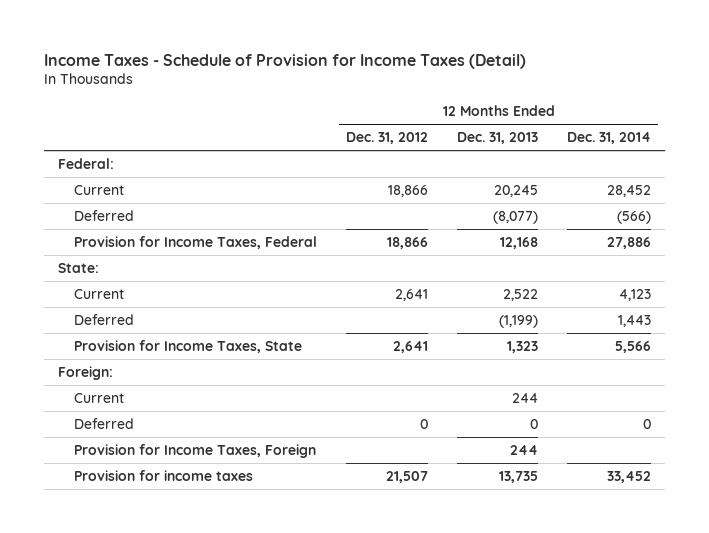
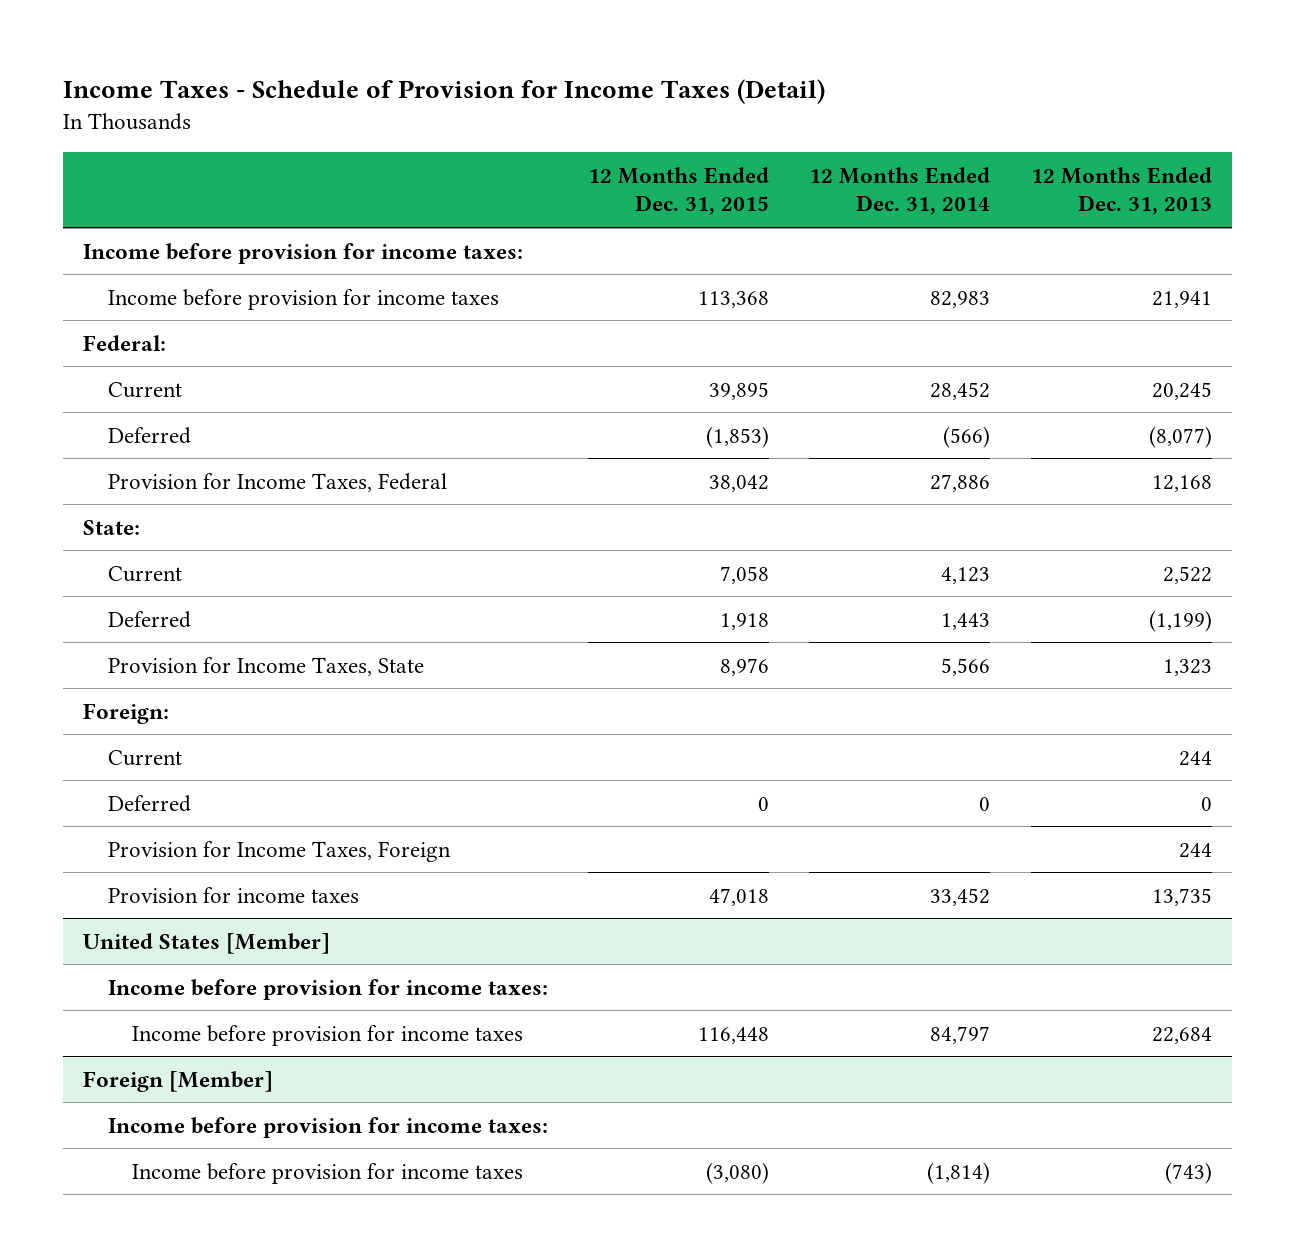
- | 12 Months Ended Dec. 31, 2012 | 12 Months Ended Dec. 31, 2013 | 12 Months Ended Dec. 31, 2014
+ | 12 Months Ended Dec. 31, 2015 | 12 Months Ended Dec. 31, 2014 | 12 Months Ended Dec. 31, 2013
+ Income before provision for income taxes:
+ Income before provision for income taxes | 113,368 | 82,983 | 21,941
+ United States [Member]
+ Income before provision for income taxes:
+ Income before provision for income taxes | 116,448 | 84,797 | 22,684
+ Foreign [Member]
+ Income before provision for income taxes:
+ Income before provision for income taxes | (3,080) | (1,814) | (743)

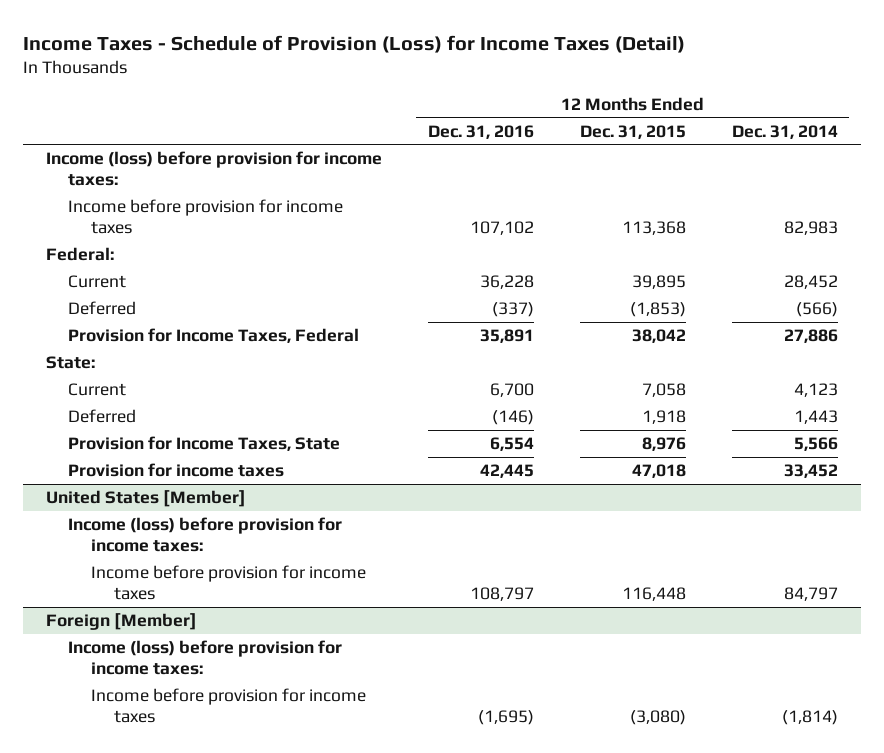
- Income Taxes - Schedule of Provision for Income Taxes (Detail)
+ Income Taxes - Schedule of Provision (Loss) for Income Taxes (Detail)
- | 12 Months Ended Dec. 31, 2015 | 12 Months Ended Dec. 31, 2014 | 12 Months Ended Dec. 31, 2013
+ | 12 Months Ended Dec. 31, 2016 | 12 Months Ended Dec. 31, 2015 | 12 Months Ended Dec. 31, 2014
- Income before provision for income taxes:
+ Income (loss) before provision for income taxes:
- Foreign:
- Current | | | 244
- Deferred | 0 | 0 | 0
- Provision for Income Taxes, Foreign | | | 244
@ United States [Member]
- Income before provision for income taxes:
+ Income (loss) before provision for income taxes:
@ Foreign [Member]
- Income before provision for income taxes:
+ Income (loss) before provision for income taxes:

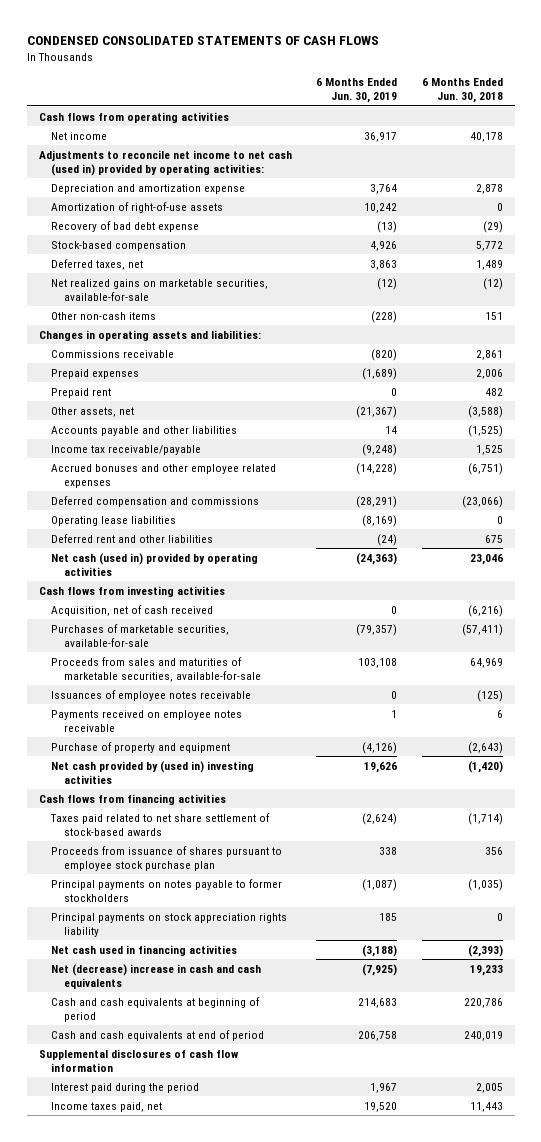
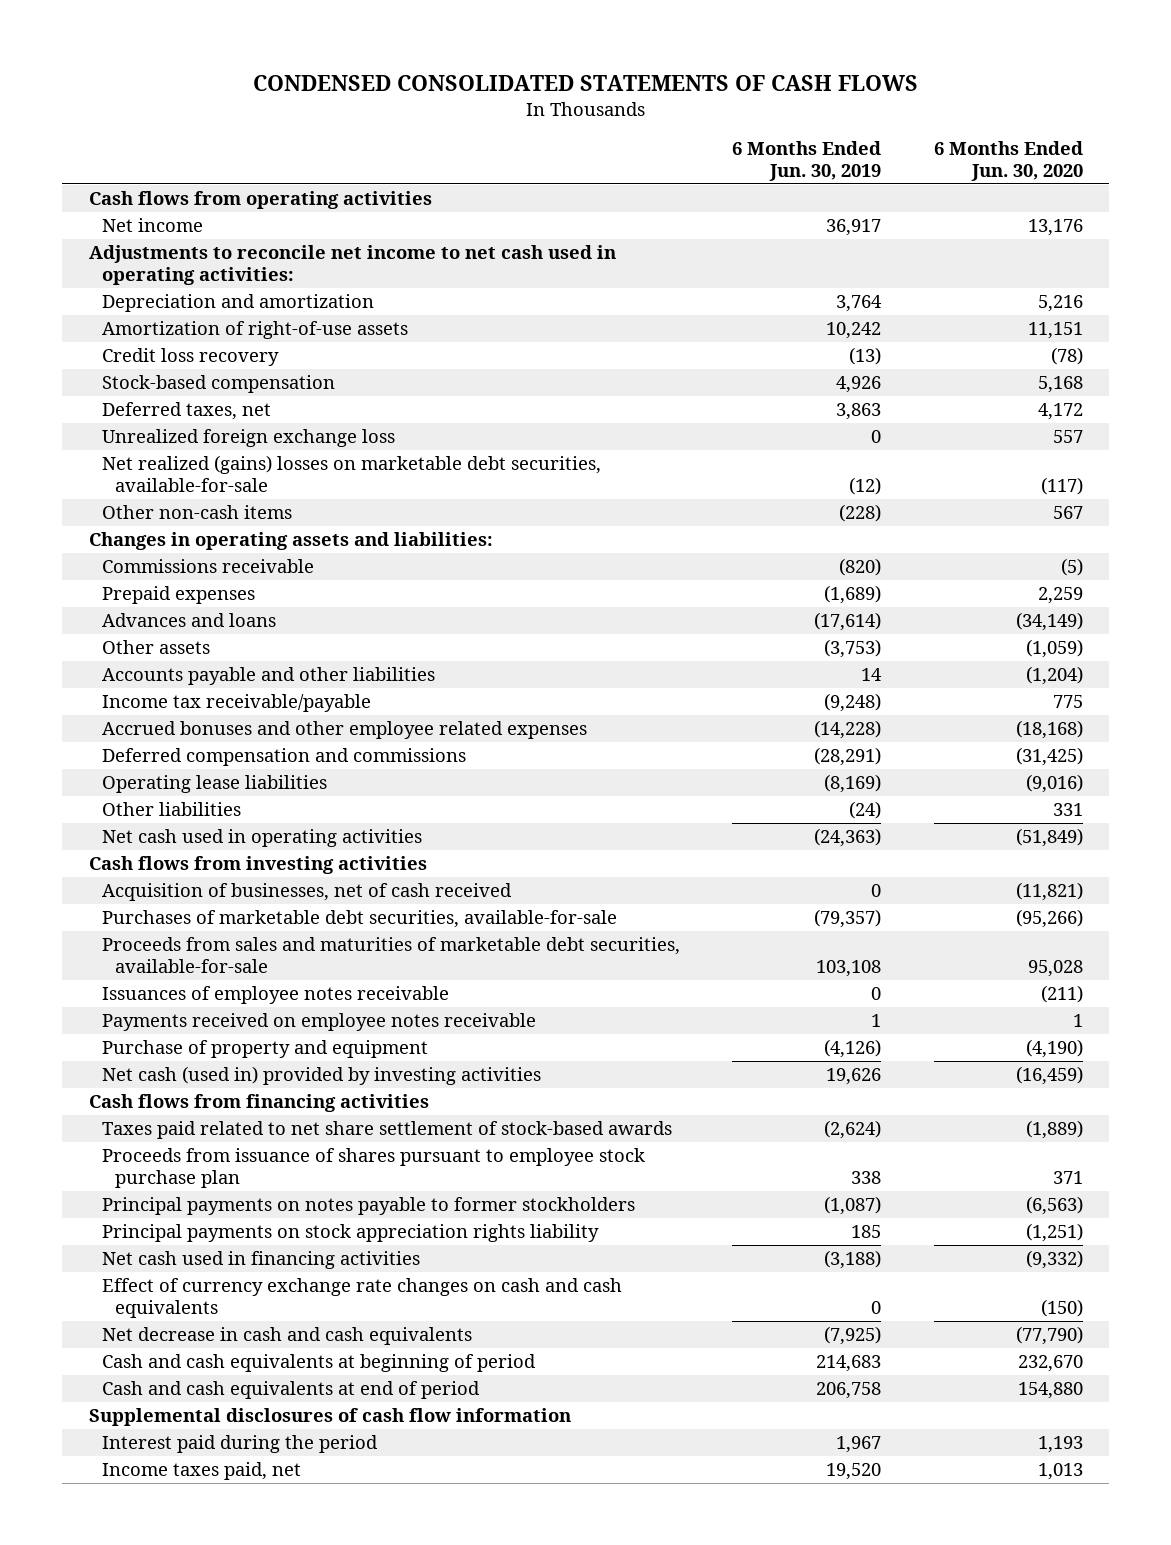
- | 6 Months Ended Jun. 30, 2019 | 6 Months Ended Jun. 30, 2018
+ | 6 Months Ended Jun. 30, 2019 | 6 Months Ended Jun. 30, 2020
- Adjustments to reconcile net income to net cash (used in) provided by operating activities:
- Depreciation and amortization expense | 3,764 | 2,878
+ Adjustments to reconcile net income to net cash used in operating activities:
+ Depreciation and amortization | 3,764 | 5,216
- Recovery of bad debt expense | (13) | (29)
+ Credit loss recovery | (13) | (78)
- Net realized gains on marketable securities, available-for-sale | (12) | (12)
+ Unrealized foreign exchange loss | 0 | 557
+ Net realized (gains) losses on marketable debt securities, available-for-sale | (12) | (117)
- Prepaid rent | 0 | 482
- Other assets, net | (21,367) | (3,588)
+ Advances and loans | (17,614) | (34,149)
+ Other assets | (3,753) | (1,059)
- Deferred rent and other liabilities | (24) | 675
- Net cash (used in) provided by operating activities | (24,363) | 23,046
+ Other liabilities | (24) | 331
+ Net cash used in operating activities | (24,363) | (51,849)
- Acquisition, net of cash received | 0 | (6,216)
- Purchases of marketable securities, available-for-sale | (79,357) | (57,411)
- Proceeds from sales and maturities of marketable securities, available-for-sale | 103,108 | 64,969
+ Acquisition of businesses, net of cash received | 0 | (11,821)
+ Purchases of marketable debt securities, available-for-sale | (79,357) | (95,266)
+ Proceeds from sales and maturities of marketable debt securities, available-for-sale | 103,108 | 95,028
- Net cash provided by (used in) investing activities | 19,626 | (1,420)
+ Net cash (used in) provided by investing activities | 19,626 | (16,459)
- Net (decrease) increase in cash and cash equivalents | (7,925) | 19,233
+ Effect of currency exchange rate changes on cash and cash equivalents | 0 | (150)
+ Net decrease in cash and cash equivalents | (7,925) | (77,790)

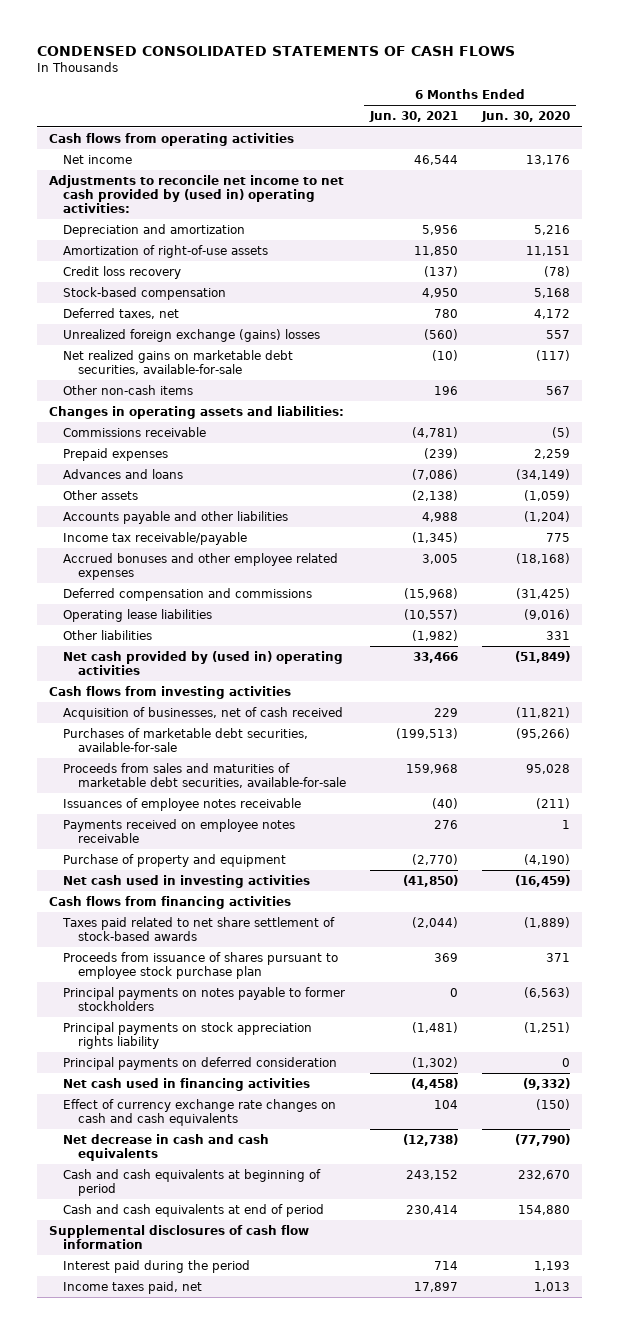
- | 6 Months Ended Jun. 30, 2019 | 6 Months Ended Jun. 30, 2020
+ | 6 Months Ended Jun. 30, 2021 | 6 Months Ended Jun. 30, 2020
- Adjustments to reconcile net income to net cash used in operating activities:
+ Adjustments to reconcile net income to net cash provided by (used in) operating activities:
- Unrealized foreign exchange loss | 0 | 557
- Net realized (gains) losses on marketable debt securities, available-for-sale | (12) | (117)
+ Unrealized foreign exchange (gains) losses | (560) | 557
+ Net realized gains on marketable debt securities, available-for-sale | (10) | (117)
- Net cash used in operating activities | (24,363) | (51,849)
+ Net cash provided by (used in) operating activities | 33,466 | (51,849)
- Net cash (used in) provided by investing activities | 19,626 | (16,459)
+ Net cash used in investing activities | (41,850) | (16,459)
+ Principal payments on deferred consideration | (1,302) | 0

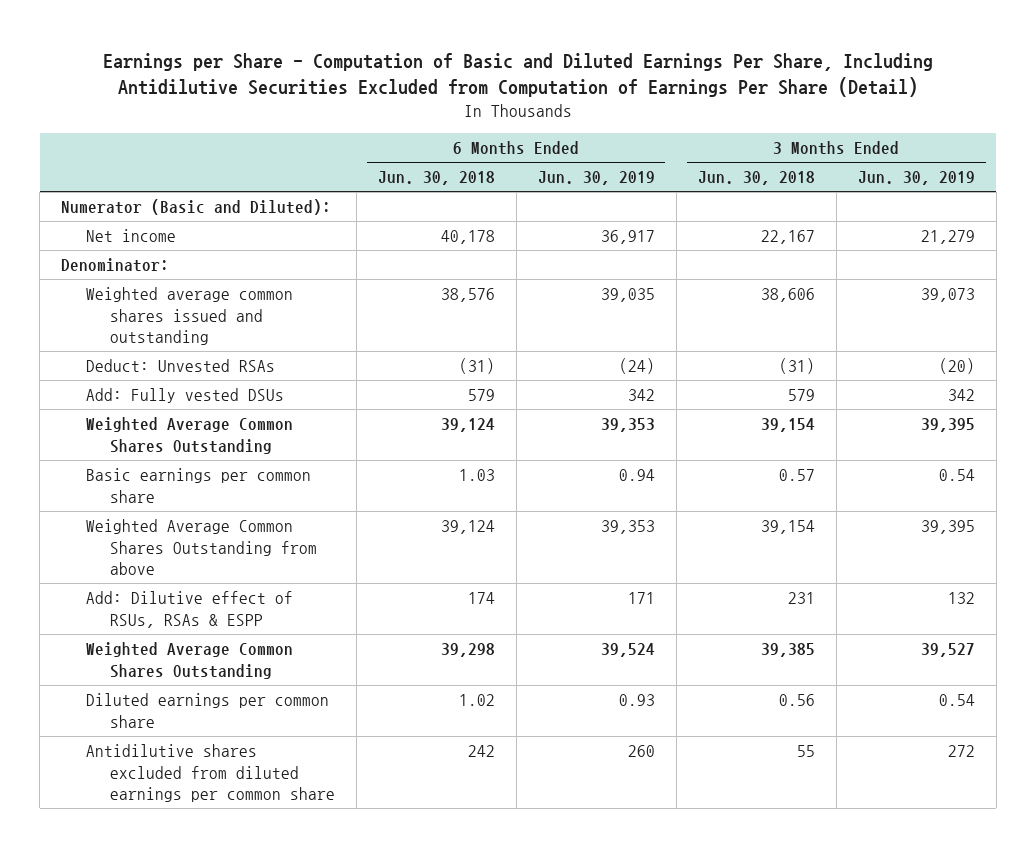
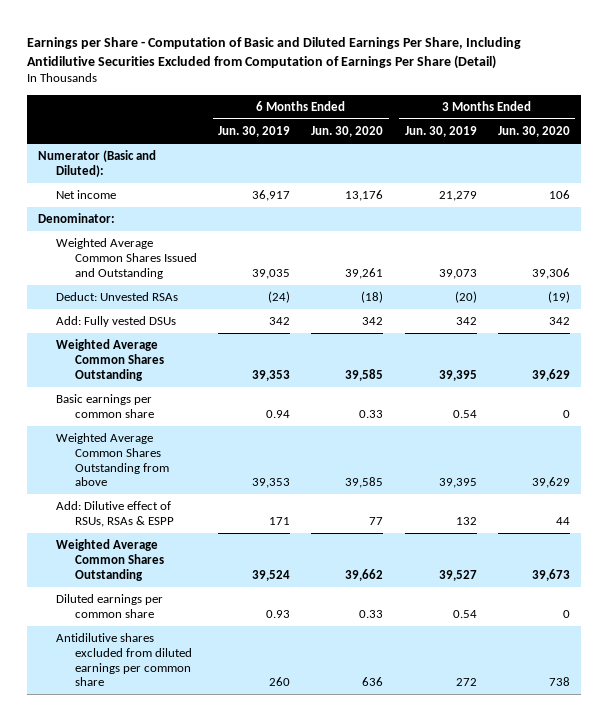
- | 6 Months Ended Jun. 30, 2018 | 6 Months Ended Jun. 30, 2019 | 3 Months Ended Jun. 30, 2018 | 3 Months Ended Jun. 30, 2019
+ | 6 Months Ended Jun. 30, 2019 | 6 Months Ended Jun. 30, 2020 | 3 Months Ended Jun. 30, 2019 | 3 Months Ended Jun. 30, 2020
- Weighted average common shares issued and outstanding | 38,576 | 39,035 | 38,606 | 39,073
+ Weighted Average Common Shares Issued and Outstanding | 39,035 | 39,261 | 39,073 | 39,306

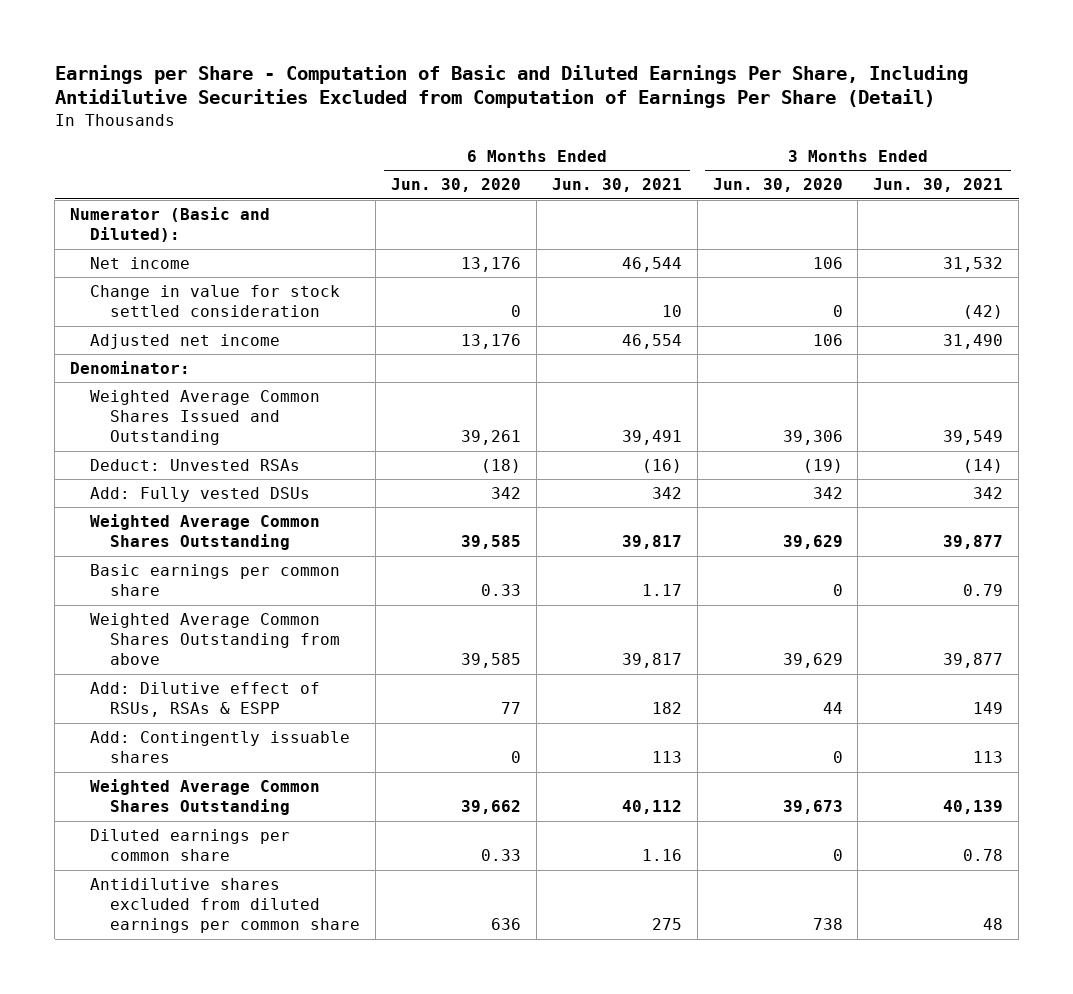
- | 6 Months Ended Jun. 30, 2019 | 6 Months Ended Jun. 30, 2020 | 3 Months Ended Jun. 30, 2019 | 3 Months Ended Jun. 30, 2020
+ | 6 Months Ended Jun. 30, 2020 | 6 Months Ended Jun. 30, 2021 | 3 Months Ended Jun. 30, 2020 | 3 Months Ended Jun. 30, 2021
+ Change in value for stock settled consideration | 0 | 10 | 0 | (42)
+ Adjusted net income | 13,176 | 46,554 | 106 | 31,490
+ Add: Contingently issuable shares | 0 | 113 | 0 | 113

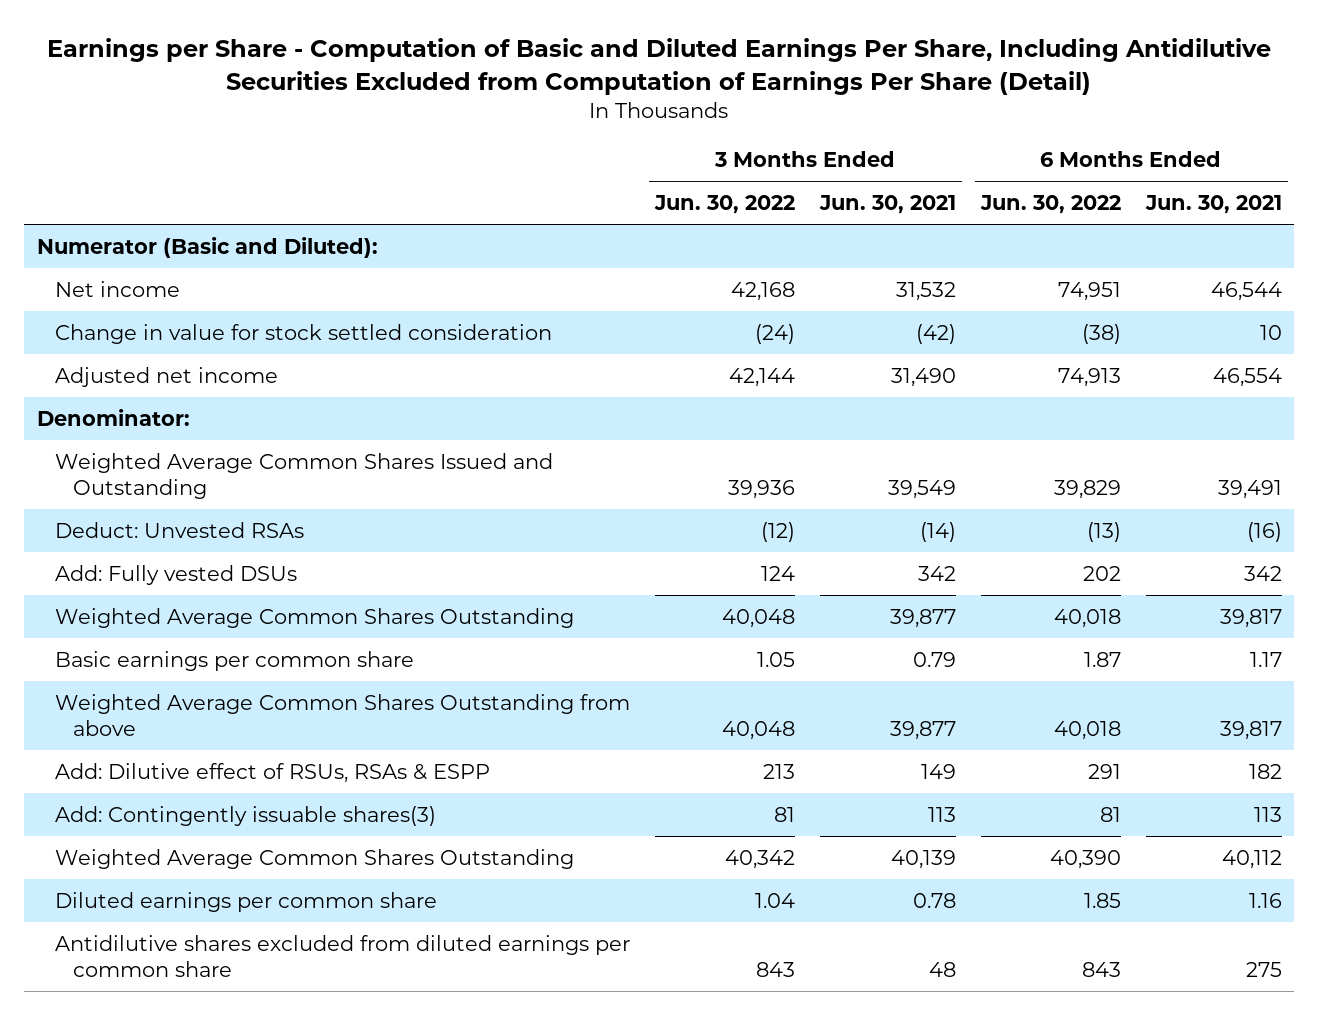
- | 6 Months Ended Jun. 30, 2020 | 6 Months Ended Jun. 30, 2021 | 3 Months Ended Jun. 30, 2020 | 3 Months Ended Jun. 30, 2021
+ | 3 Months Ended Jun. 30, 2022 | 3 Months Ended Jun. 30, 2021 | 6 Months Ended Jun. 30, 2022 | 6 Months Ended Jun. 30, 2021
- Add: Contingently issuable shares | 0 | 113 | 0 | 113
+ Add: Contingently issuable shares(3) | 81 | 113 | 81 | 113

